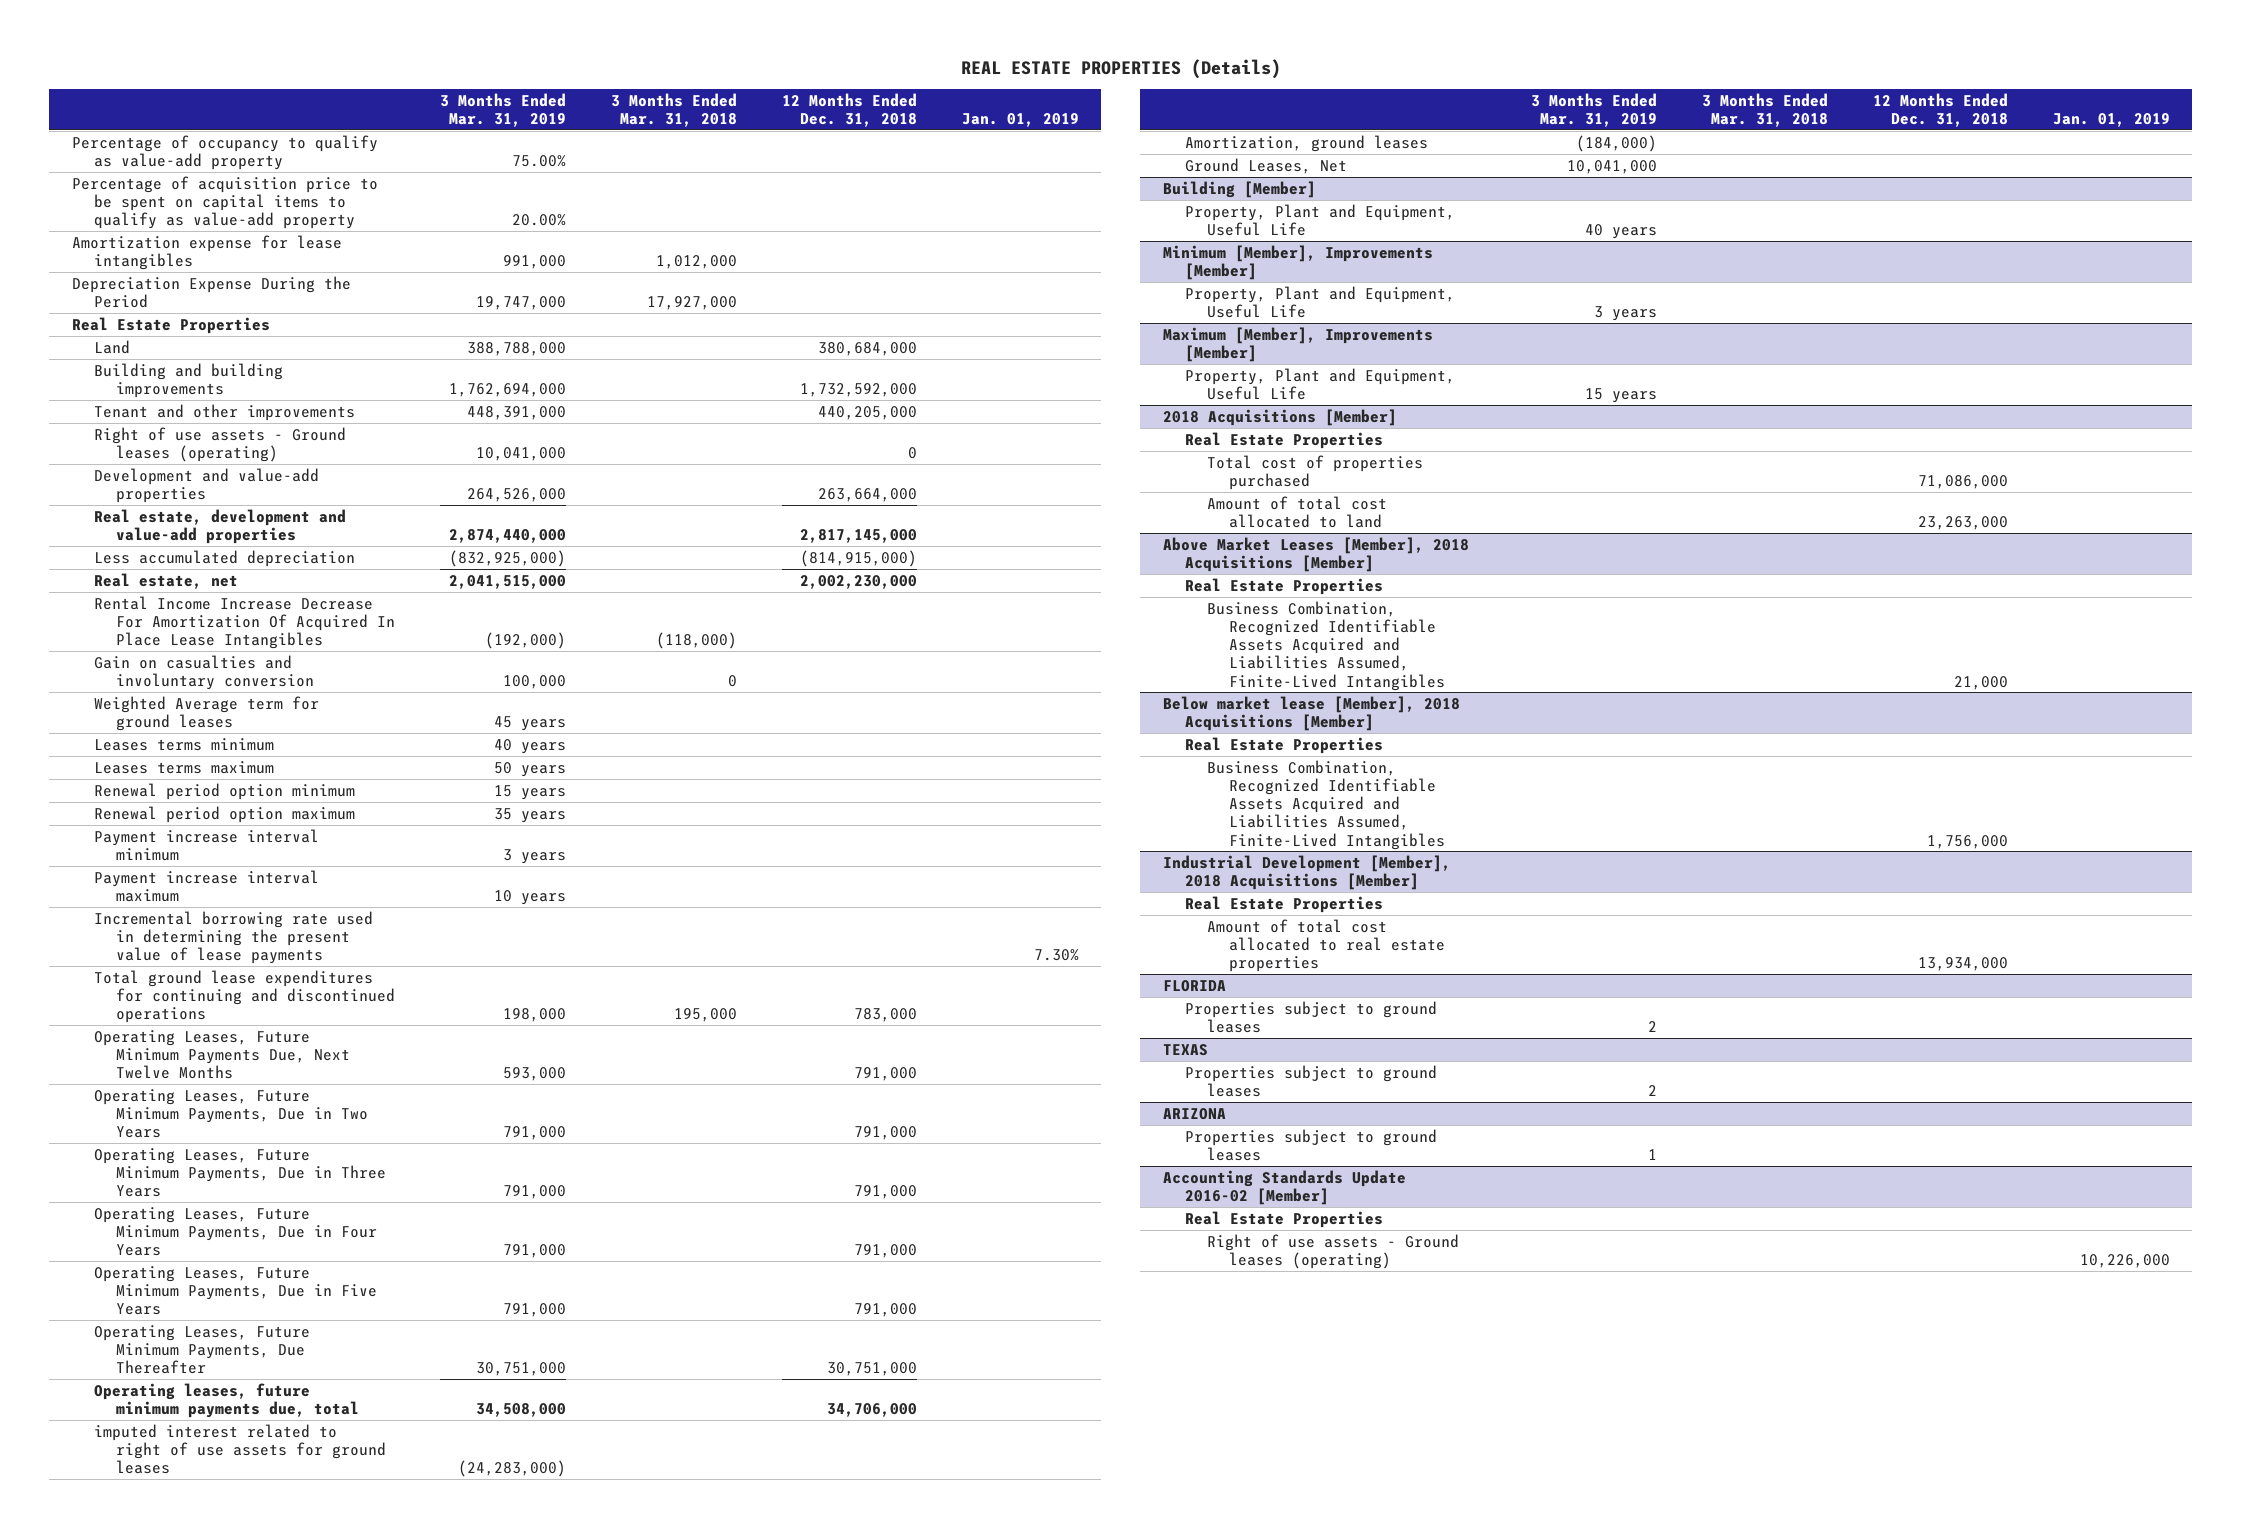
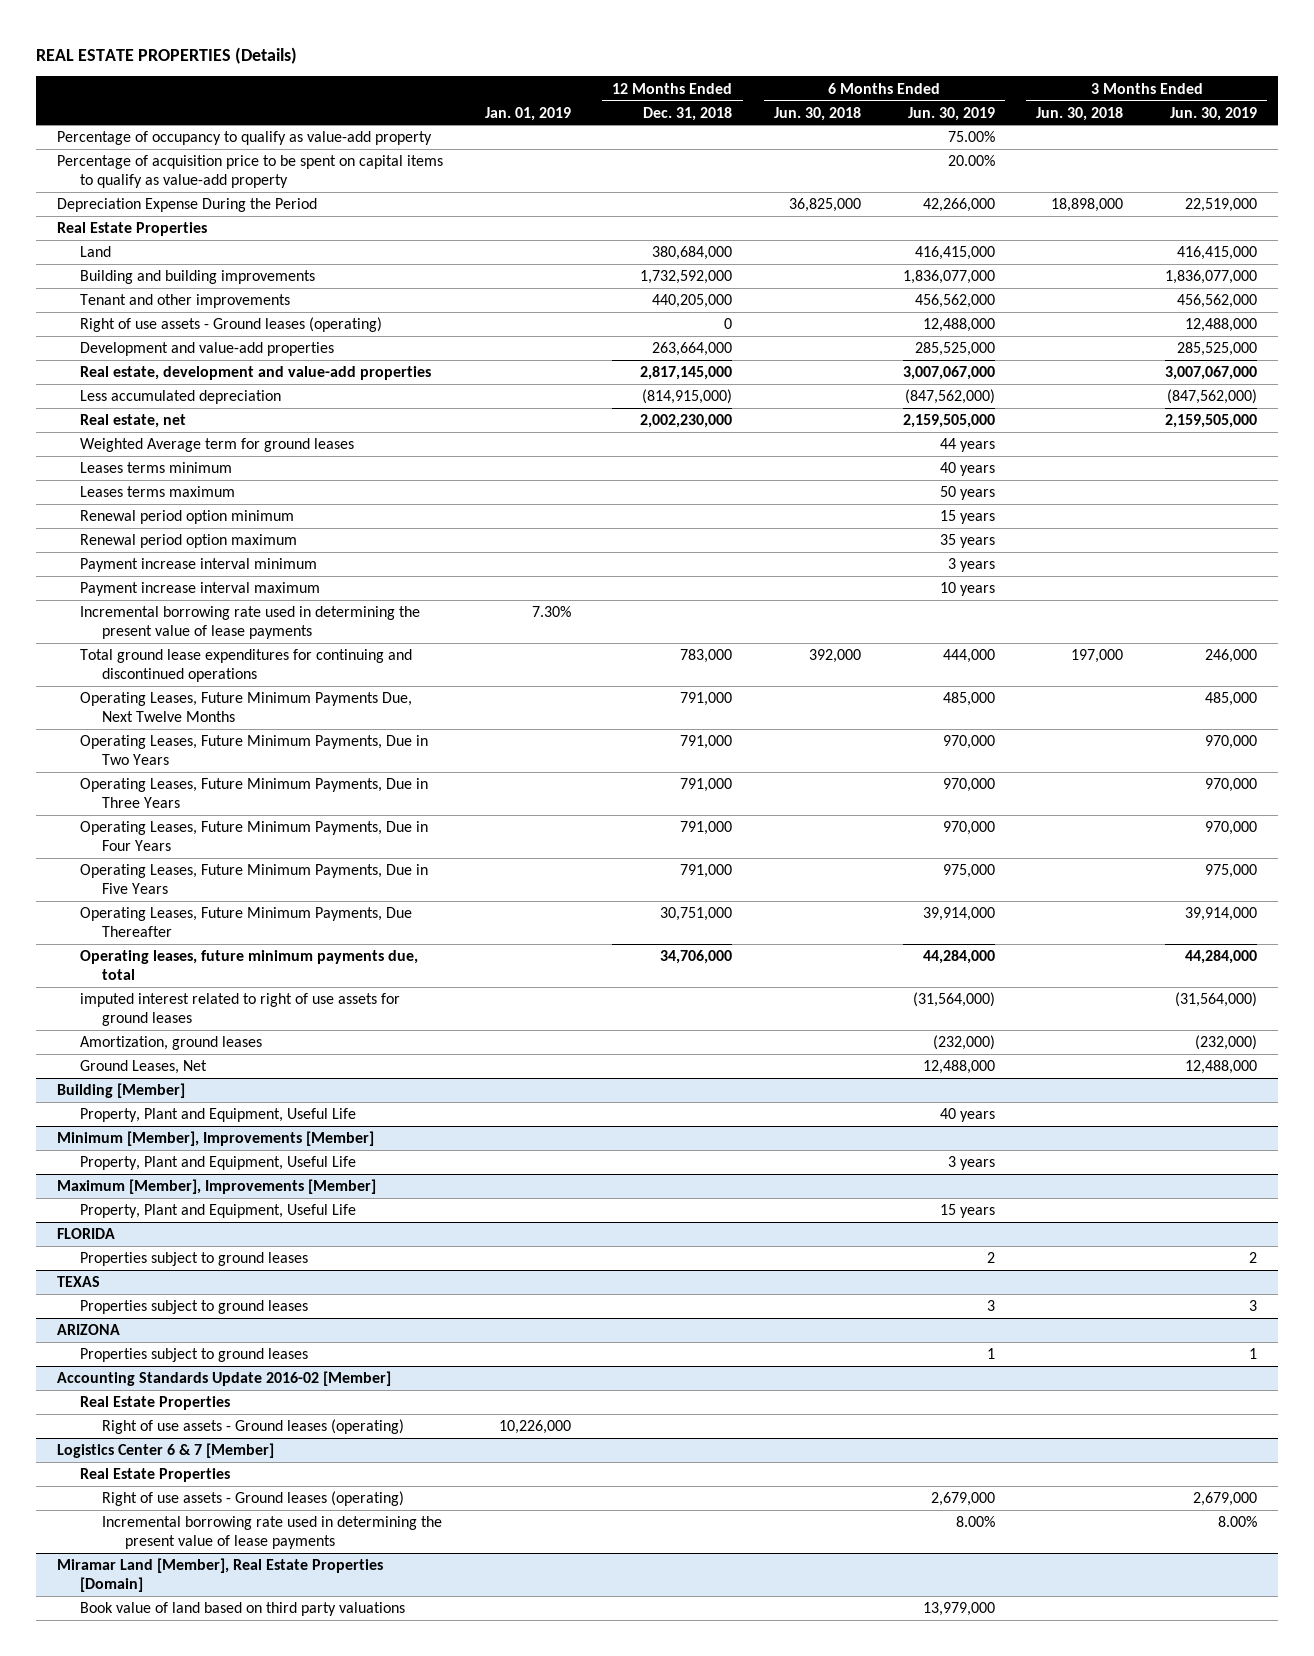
- | 3 Months Ended Mar. 31, 2019 | 3 Months Ended Mar. 31, 2018 | 12 Months Ended Dec. 31, 2018 | Jan. 01, 2019
+ | Jan. 01, 2019 | 12 Months Ended Dec. 31, 2018 | 6 Months Ended Jun. 30, 2018 | 6 Months Ended Jun. 30, 2019 | 3 Months Ended Jun. 30, 2018 | 3 Months Ended Jun. 30, 2019
- Amortization expense for lease intangibles | 991,000 | 1,012,000 | |
- Rental Income Increase Decrease For Amortization Of Acquired In Place Lease Intangibles | (192,000) | (118,000) | |
- Gain on casualties and involuntary conversion | 100,000 | 0 | |
- 2018 Acquisitions [Member]
- Real Estate Properties
- Total cost of properties purchased | | | 71,086,000 |
- Amount of total cost allocated to land | | | 23,263,000 |
- Above Market Leases [Member], 2018 Acquisitions [Member]
- Real Estate Properties
- Business Combination, Recognized Identifiable Assets Acquired and Liabilities Assumed, Finite-Lived Intangibles | | | 21,000 |
- Below market lease [Member], 2018 Acquisitions [Member]
- Real Estate Properties
- Business Combination, Recognized Identifiable Assets Acquired and Liabilities Assumed, Finite-Lived Intangibles | | | 1,756,000 |
- Industrial Development [Member], 2018 Acquisitions [Member]
- Real Estate Properties
- Amount of total cost allocated to real estate properties | | | 13,934,000 |
+ Logistics Center 6 & 7 [Member]
+ Real Estate Properties
+ Right of use assets - Ground leases (operating) | | | | 2,679,000 | | 2,679,000
+ Incremental borrowing rate used in determining the present value of lease payments | | | | 8.00% | | 8.00%
+ Miramar Land [Member], Real Estate Properties [Domain]
+ Book value of land based on third party valuations | | | | 13,979,000 | |

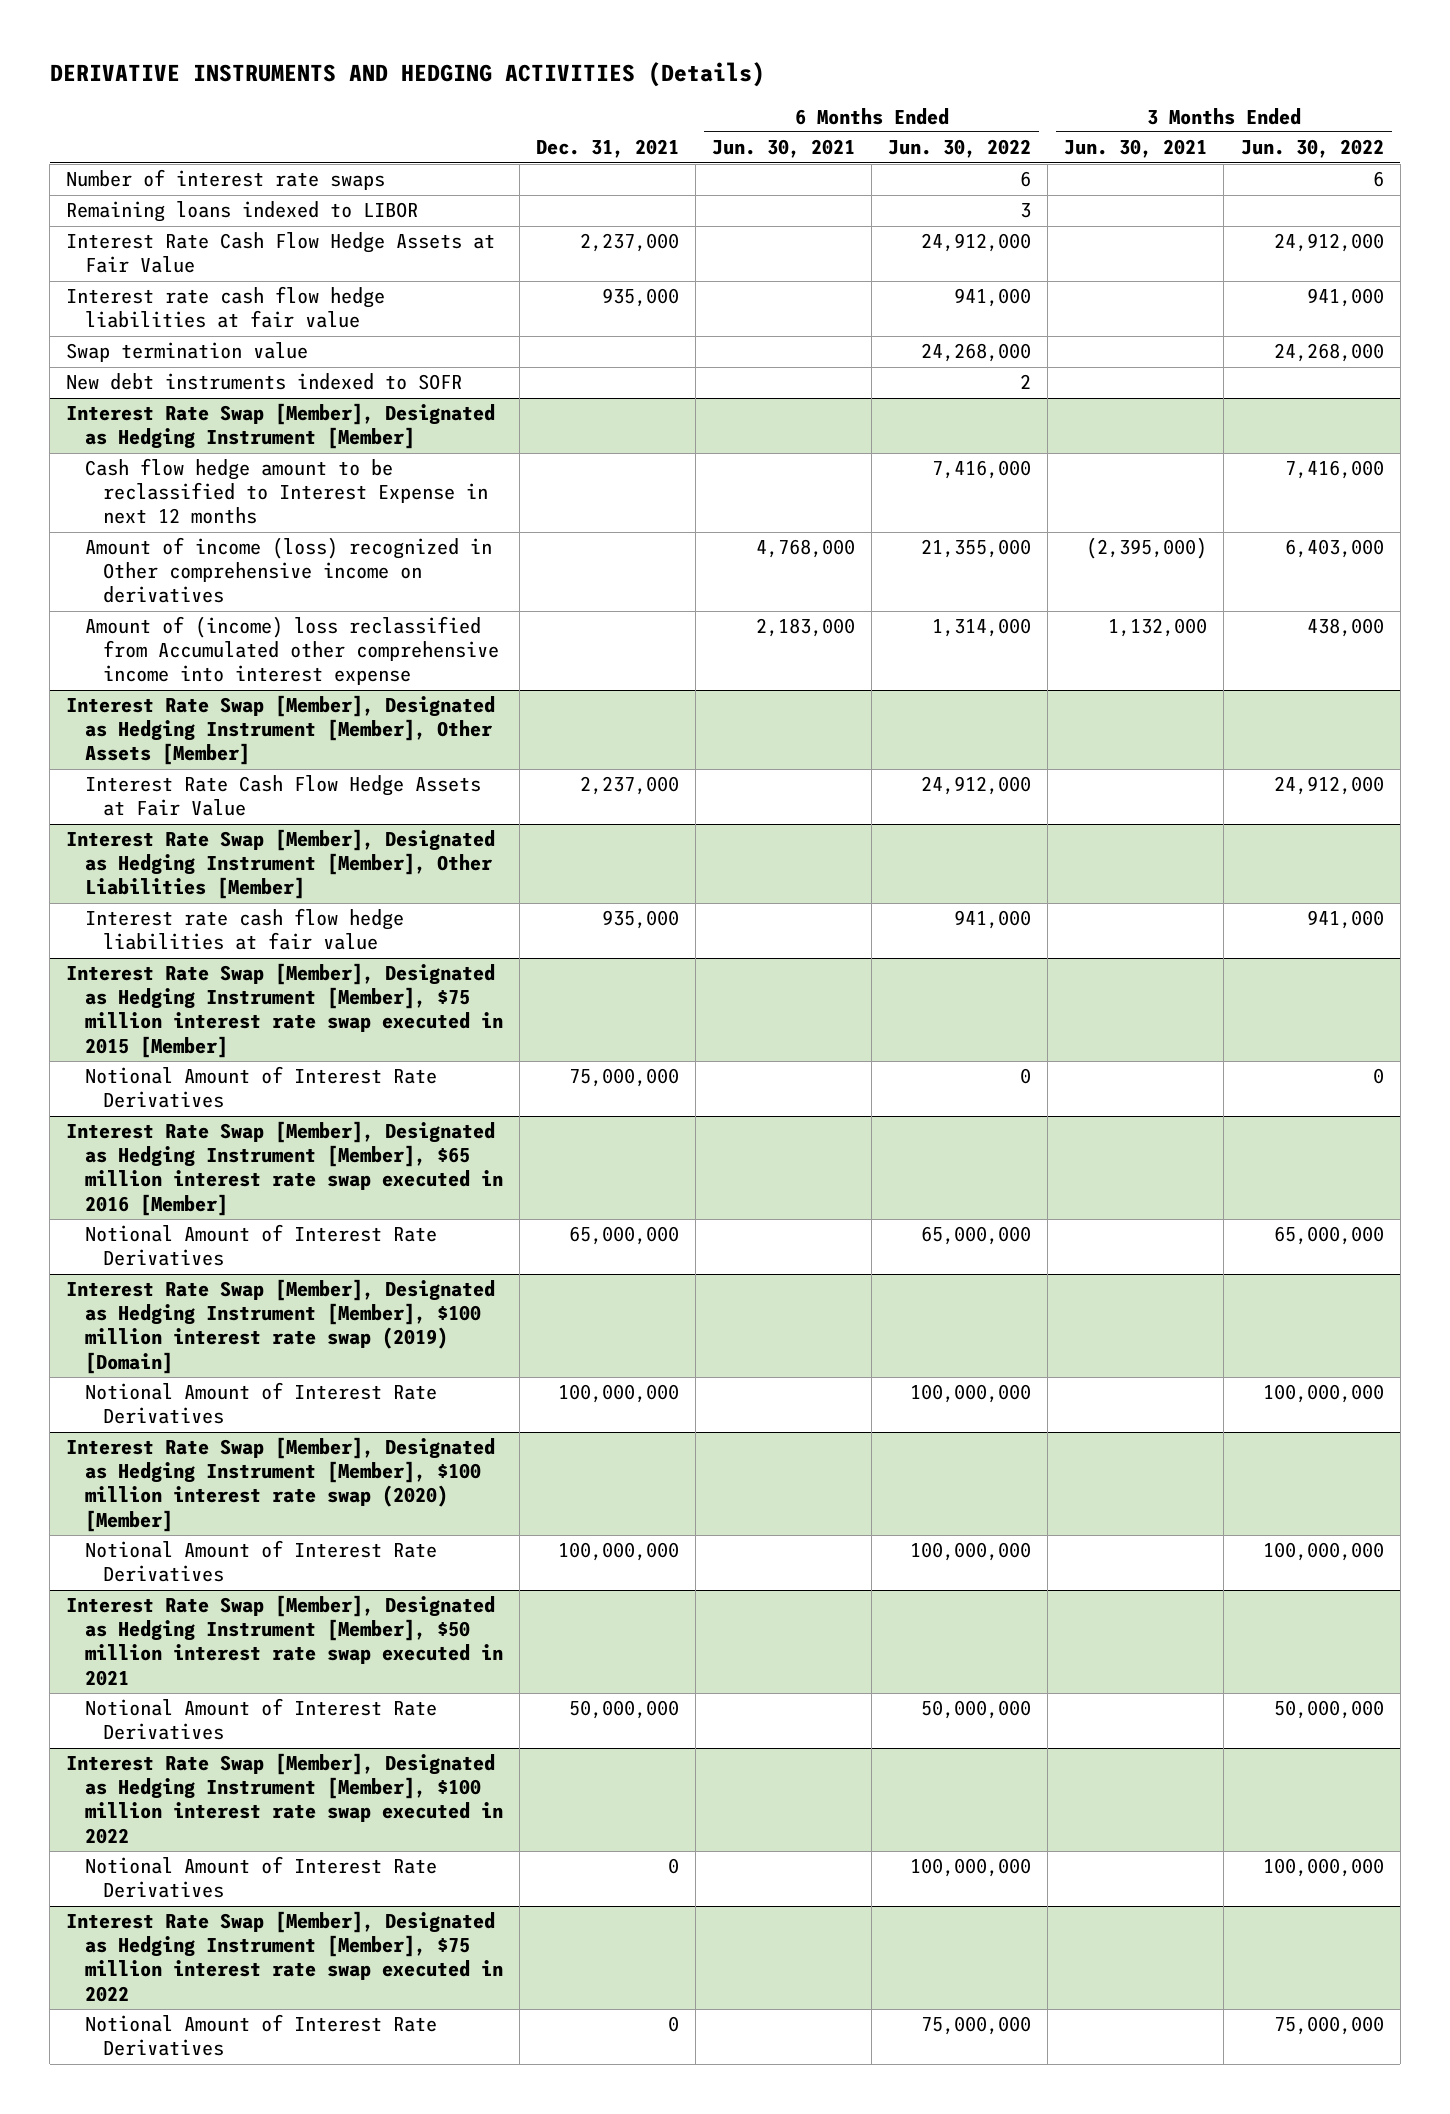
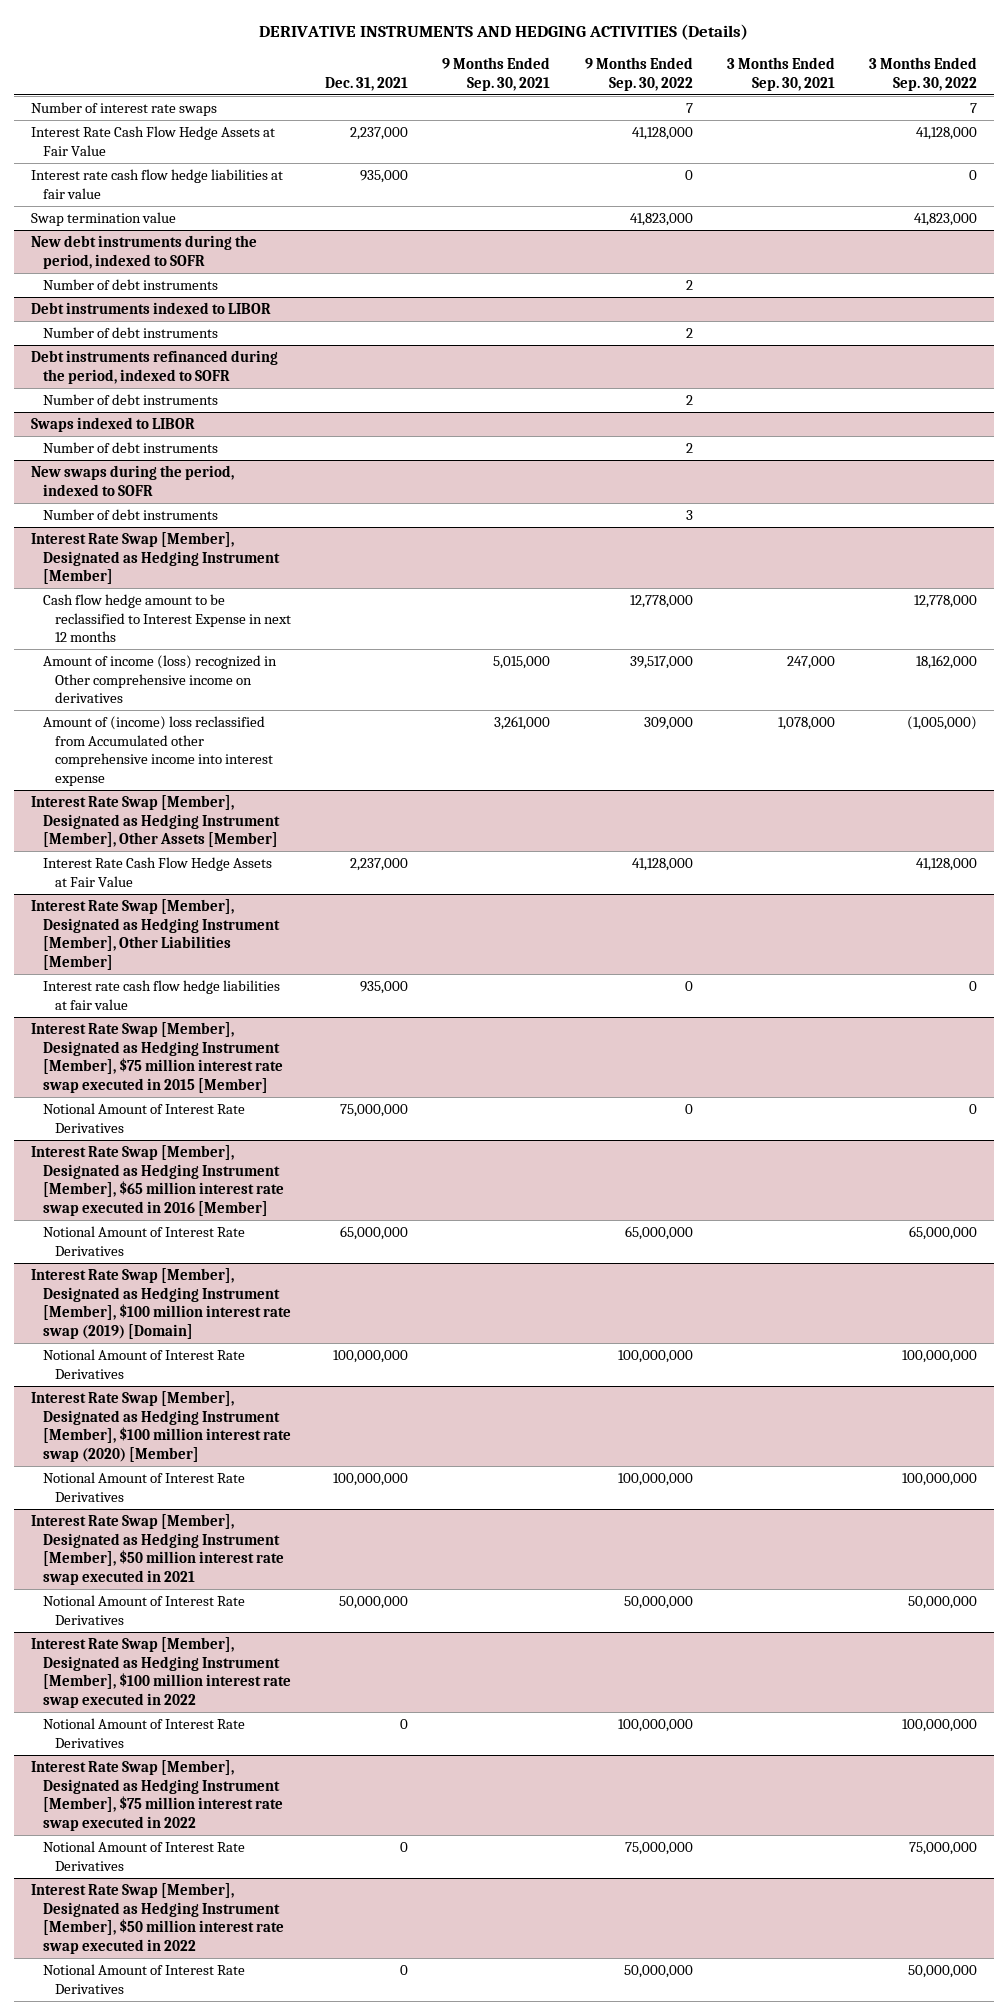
- | Dec. 31, 2021 | 6 Months Ended Jun. 30, 2021 | 6 Months Ended Jun. 30, 2022 | 3 Months Ended Jun. 30, 2021 | 3 Months Ended Jun. 30, 2022
+ | Dec. 31, 2021 | 9 Months Ended Sep. 30, 2021 | 9 Months Ended Sep. 30, 2022 | 3 Months Ended Sep. 30, 2021 | 3 Months Ended Sep. 30, 2022
- Remaining loans indexed to LIBOR | | | 3 | |
- New debt instruments indexed to SOFR | | | 2 | |
+ New debt instruments during the period, indexed to SOFR
+ Number of debt instruments | | | 2 | |
+ Debt instruments indexed to LIBOR
+ Number of debt instruments | | | 2 | |
+ Debt instruments refinanced during the period, indexed to SOFR
+ Number of debt instruments | | | 2 | |
+ Swaps indexed to LIBOR
+ Number of debt instruments | | | 2 | |
+ New swaps during the period, indexed to SOFR
+ Number of debt instruments | | | 3 | |
+ Interest Rate Swap [Member], Designated as Hedging Instrument [Member], $50 million interest rate swap executed in 2022
+ Notional Amount of Interest Rate Derivatives | 0 | | 50,000,000 | | 50,000,000

